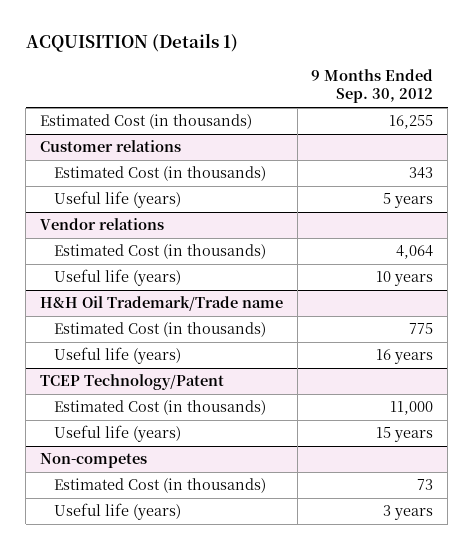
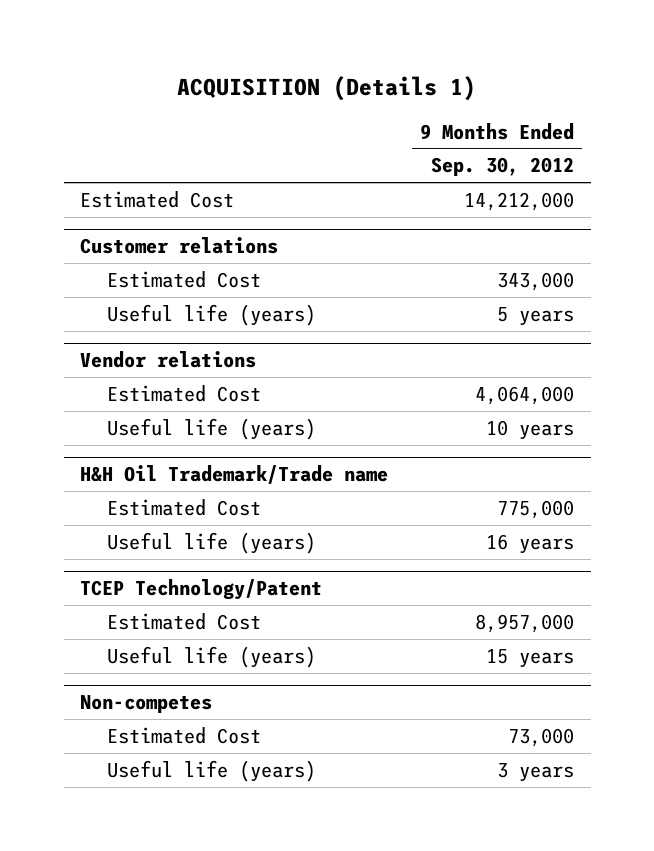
- Estimated Cost (in thousands) | 16,255
+ Estimated Cost | 14,212,000
@ Customer relations
- Estimated Cost (in thousands) | 343
+ Estimated Cost | 343,000
@ Vendor relations
- Estimated Cost (in thousands) | 4,064
+ Estimated Cost | 4,064,000
@ H&H Oil Trademark/Trade name
- Estimated Cost (in thousands) | 775
+ Estimated Cost | 775,000
@ TCEP Technology/Patent
- Estimated Cost (in thousands) | 11,000
+ Estimated Cost | 8,957,000
@ Non-competes
- Estimated Cost (in thousands) | 73
+ Estimated Cost | 73,000

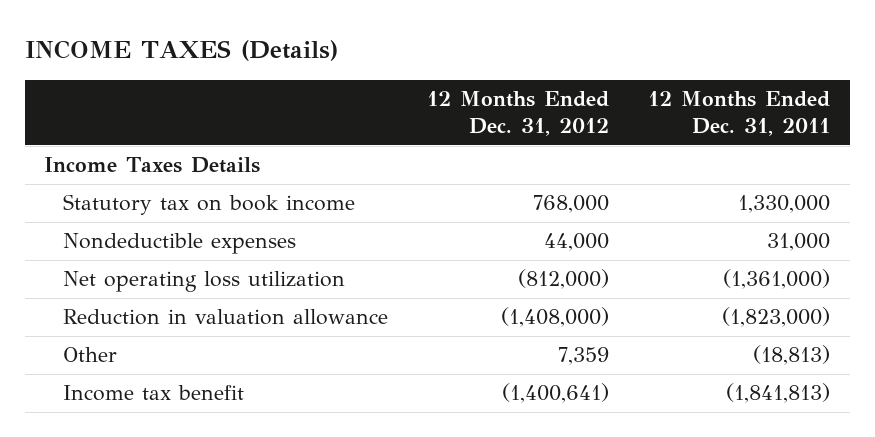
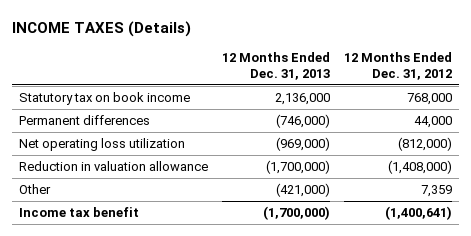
- | 12 Months Ended Dec. 31, 2012 | 12 Months Ended Dec. 31, 2011
+ | 12 Months Ended Dec. 31, 2013 | 12 Months Ended Dec. 31, 2012
- Income Taxes Details
- Nondeductible expenses | 44,000 | 31,000
+ Permanent differences | (746,000) | 44,000

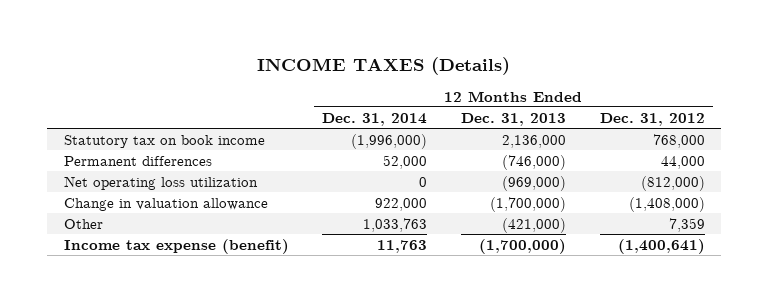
- | 12 Months Ended Dec. 31, 2013 | 12 Months Ended Dec. 31, 2012
+ | 12 Months Ended Dec. 31, 2014 | 12 Months Ended Dec. 31, 2013 | 12 Months Ended Dec. 31, 2012
- Reduction in valuation allowance | (1,700,000) | (1,408,000)
+ Change in valuation allowance | 922,000 | (1,700,000) | (1,408,000)
- Income tax benefit | (1,700,000) | (1,400,641)
+ Income tax expense (benefit) | 11,763 | (1,700,000) | (1,400,641)

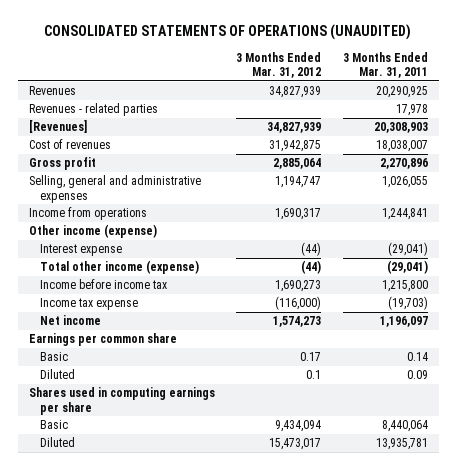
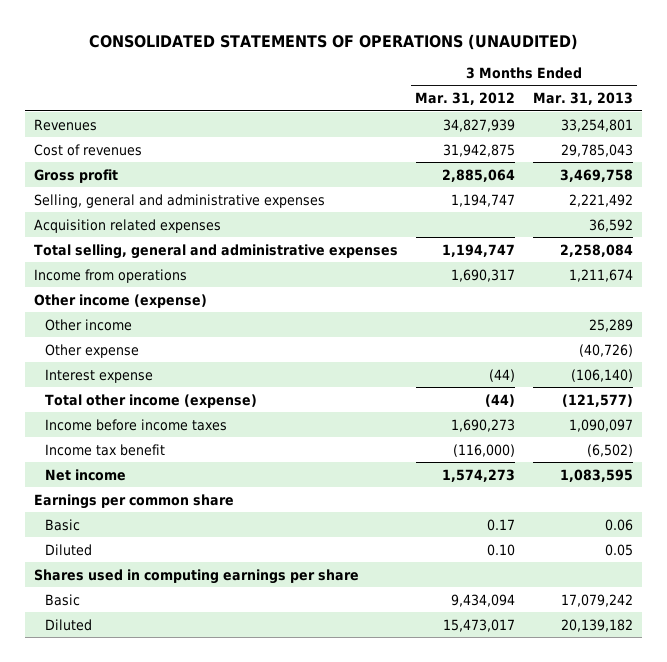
- | 3 Months Ended Mar. 31, 2012 | 3 Months Ended Mar. 31, 2011
+ | 3 Months Ended Mar. 31, 2012 | 3 Months Ended Mar. 31, 2013
- Revenues - related parties | | 17,978
- [Revenues] | 34,827,939 | 20,308,903
+ Acquisition related expenses | | 36,592
+ Total selling, general and administrative expenses | 1,194,747 | 2,258,084
+ Other income | | 25,289
+ Other expense | | (40,726)
- Income before income tax | 1,690,273 | 1,215,800
- Income tax expense | (116,000) | (19,703)
+ Income before income taxes | 1,690,273 | 1,090,097
+ Income tax benefit | (116,000) | (6,502)
- Diluted | 0.1 | 0.09
+ Diluted | 0.10 | 0.05

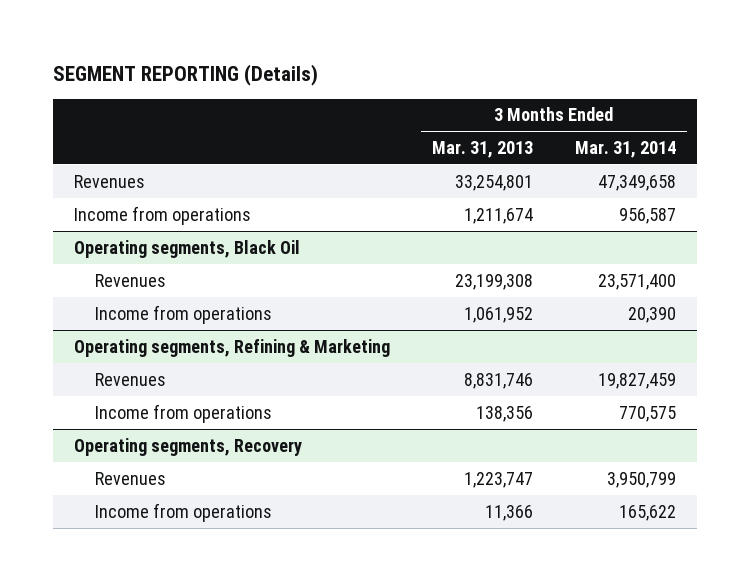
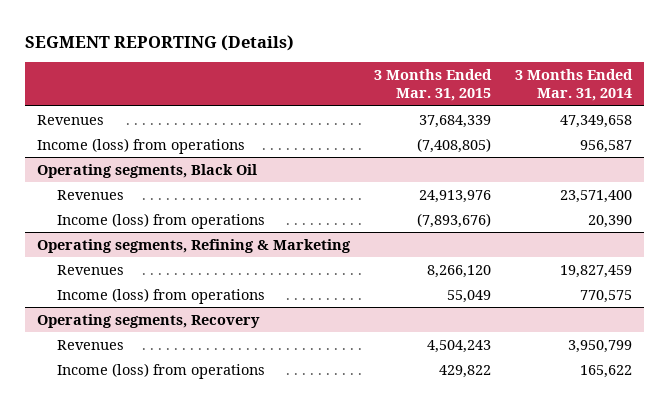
- | 3 Months Ended Mar. 31, 2013 | 3 Months Ended Mar. 31, 2014
+ | 3 Months Ended Mar. 31, 2015 | 3 Months Ended Mar. 31, 2014
- Income from operations | 1,211,674 | 956,587
+ Income (loss) from operations | (7,408,805) | 956,587
@ Operating segments, Black Oil
- Income from operations | 1,061,952 | 20,390
+ Income (loss) from operations | (7,893,676) | 20,390
@ Operating segments, Refining & Marketing
- Income from operations | 138,356 | 770,575
+ Income (loss) from operations | 55,049 | 770,575
@ Operating segments, Recovery
- Income from operations | 11,366 | 165,622
+ Income (loss) from operations | 429,822 | 165,622

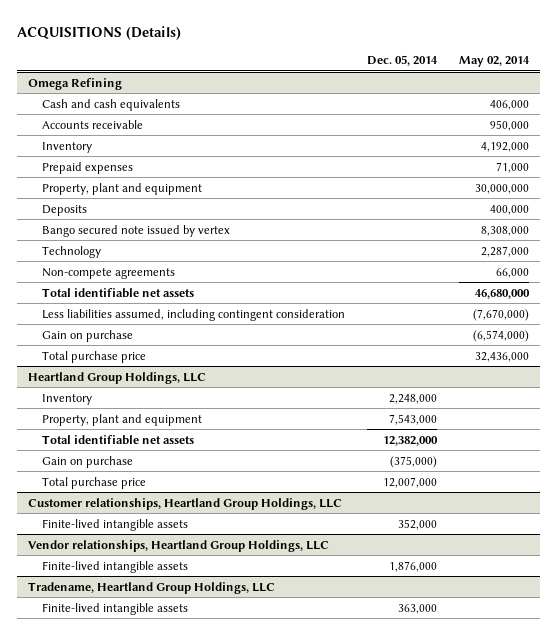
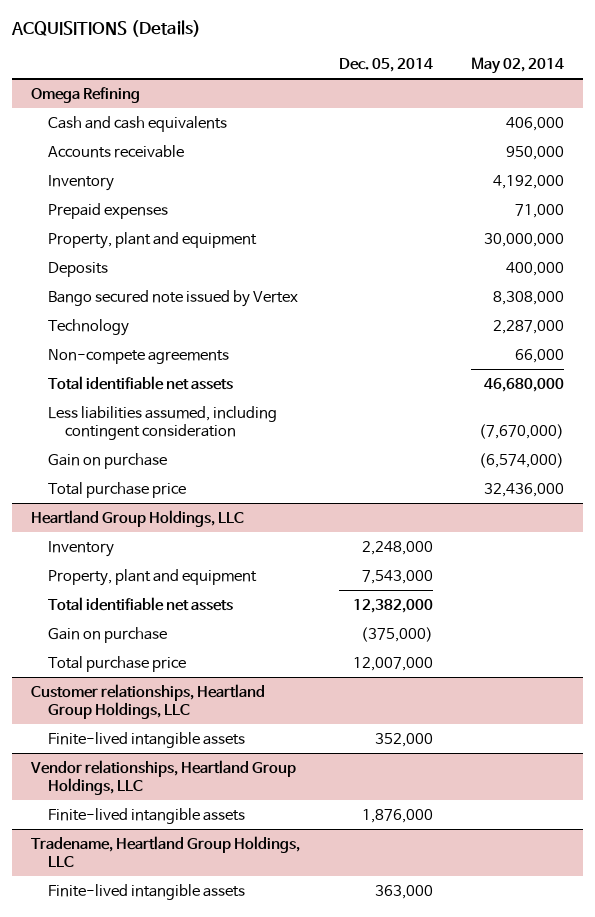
@ Omega Refining
- Bango secured note issued by vertex | | 8,308,000
+ Bango secured note issued by Vertex | | 8,308,000

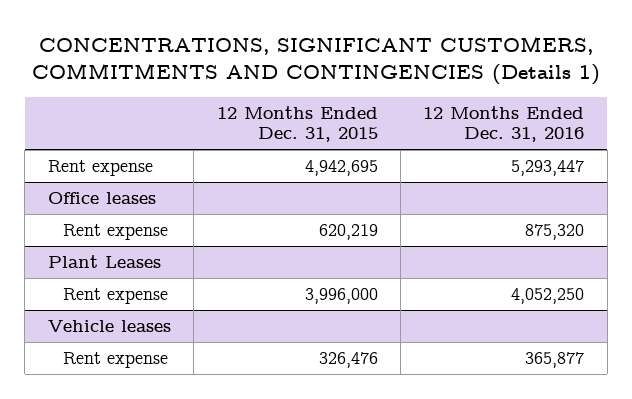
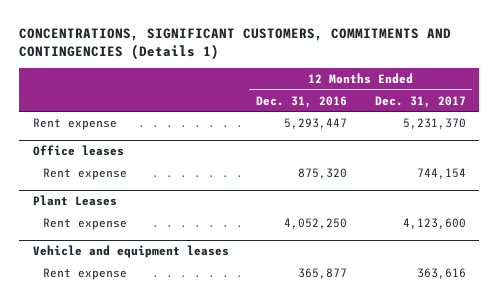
- | 12 Months Ended Dec. 31, 2015 | 12 Months Ended Dec. 31, 2016
+ | 12 Months Ended Dec. 31, 2016 | 12 Months Ended Dec. 31, 2017
- Vehicle leases
+ Vehicle and equipment leases

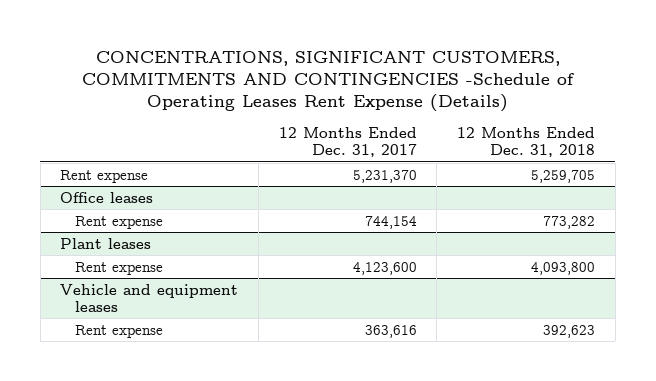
- CONCENTRATIONS, SIGNIFICANT CUSTOMERS, COMMITMENTS AND CONTINGENCIES (Details 1)
+ CONCENTRATIONS, SIGNIFICANT CUSTOMERS, COMMITMENTS AND CONTINGENCIES -Schedule of Operating Leases Rent Expense (Details)
- | 12 Months Ended Dec. 31, 2016 | 12 Months Ended Dec. 31, 2017
+ | 12 Months Ended Dec. 31, 2017 | 12 Months Ended Dec. 31, 2018
- Plant Leases
+ Plant leases

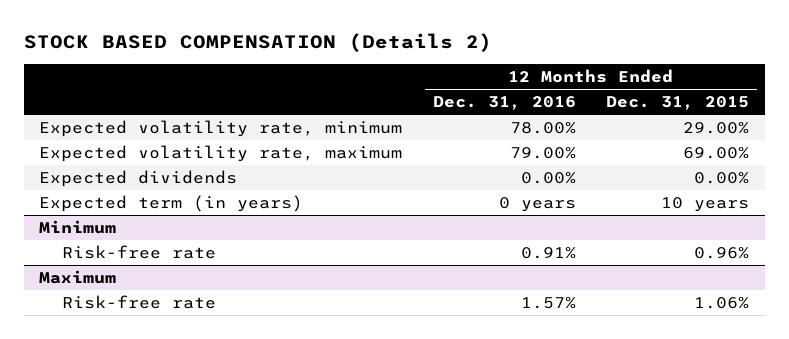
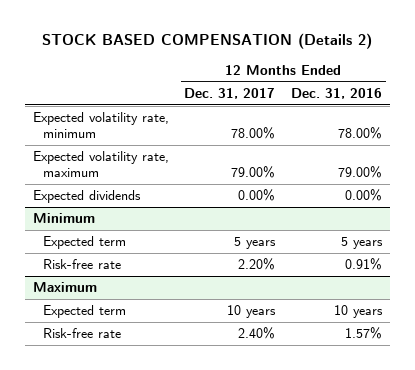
- | 12 Months Ended Dec. 31, 2016 | 12 Months Ended Dec. 31, 2015
+ | 12 Months Ended Dec. 31, 2017 | 12 Months Ended Dec. 31, 2016
- Expected term (in years) | 0 years | 10 years
@ Minimum
+ Expected term | 5 years | 5 years
@ Maximum
+ Expected term | 10 years | 10 years

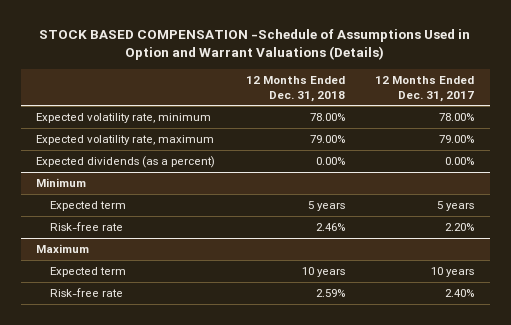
- STOCK BASED COMPENSATION (Details 2)
+ STOCK BASED COMPENSATION -Schedule of Assumptions Used in Option and Warrant Valuations (Details)
- | 12 Months Ended Dec. 31, 2017 | 12 Months Ended Dec. 31, 2016
+ | 12 Months Ended Dec. 31, 2018 | 12 Months Ended Dec. 31, 2017
- Expected dividends | 0.00% | 0.00%
+ Expected dividends (as a percent) | 0.00% | 0.00%

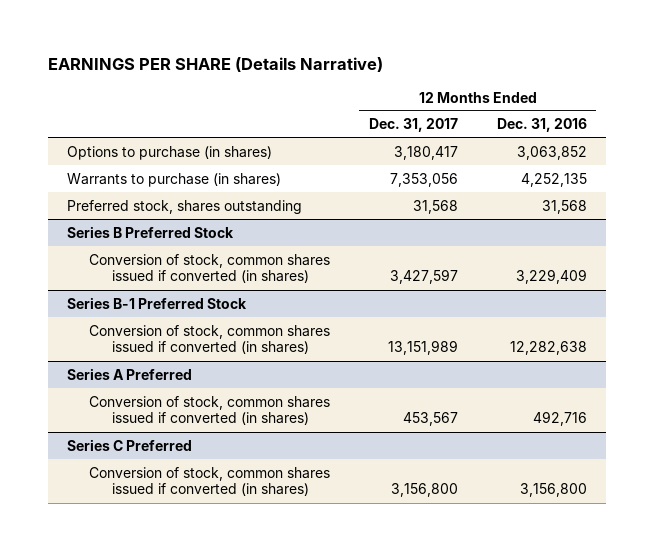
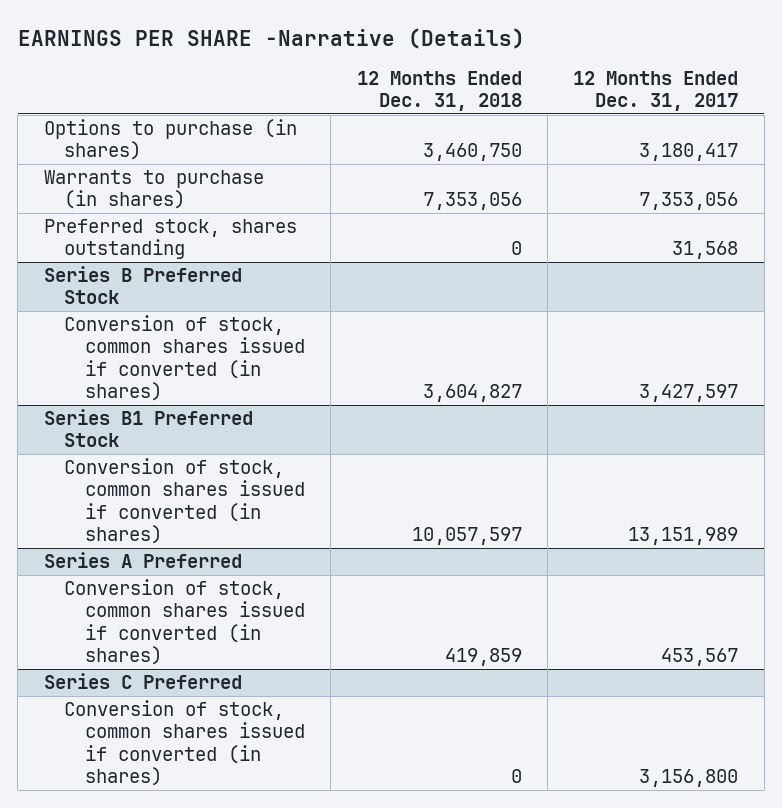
- EARNINGS PER SHARE (Details Narrative)
+ EARNINGS PER SHARE -Narrative (Details)
- | 12 Months Ended Dec. 31, 2017 | 12 Months Ended Dec. 31, 2016
+ | 12 Months Ended Dec. 31, 2018 | 12 Months Ended Dec. 31, 2017
- Series B-1 Preferred Stock
+ Series B1 Preferred Stock

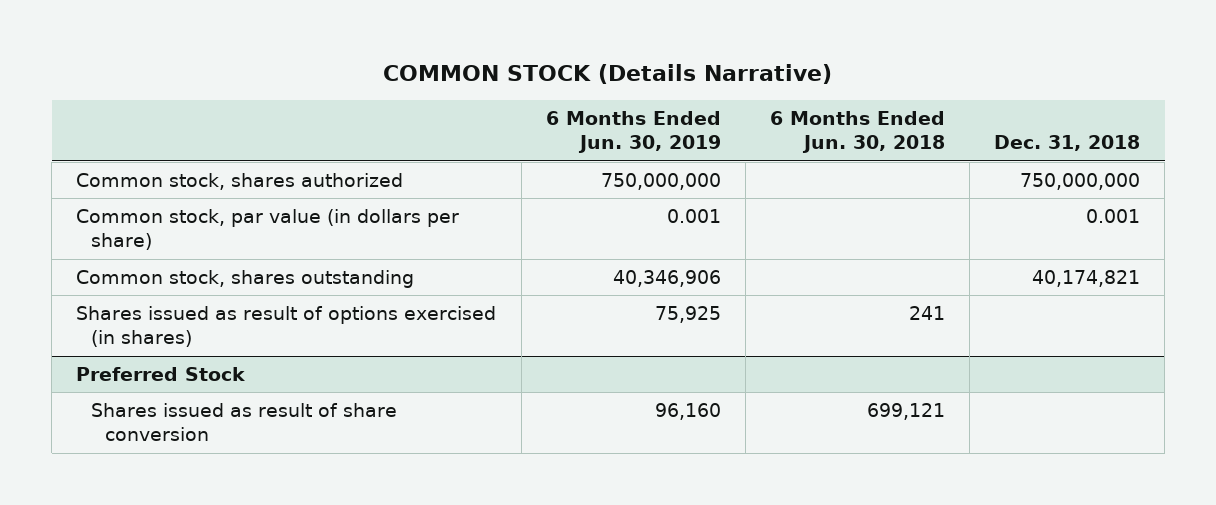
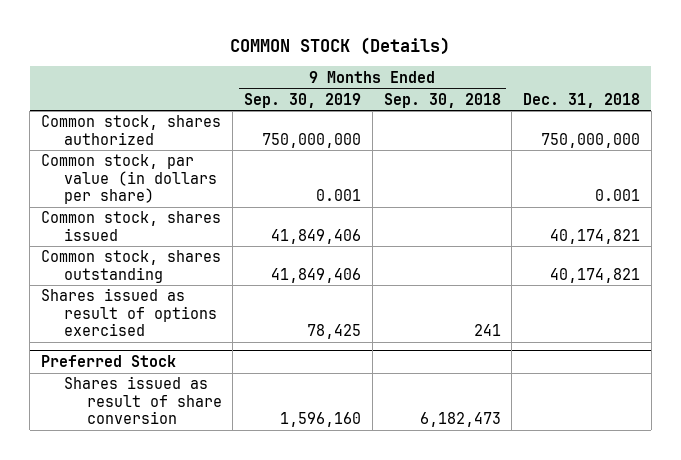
- COMMON STOCK (Details Narrative)
+ COMMON STOCK (Details)
- | 6 Months Ended Jun. 30, 2019 | 6 Months Ended Jun. 30, 2018 | Dec. 31, 2018
+ | 9 Months Ended Sep. 30, 2019 | 9 Months Ended Sep. 30, 2018 | Dec. 31, 2018
+ Common stock, shares issued | 41,849,406 | | 40,174,821
- Shares issued as result of options exercised (in shares) | 75,925 | 241 |
+ Shares issued as result of options exercised | 78,425 | 241 |

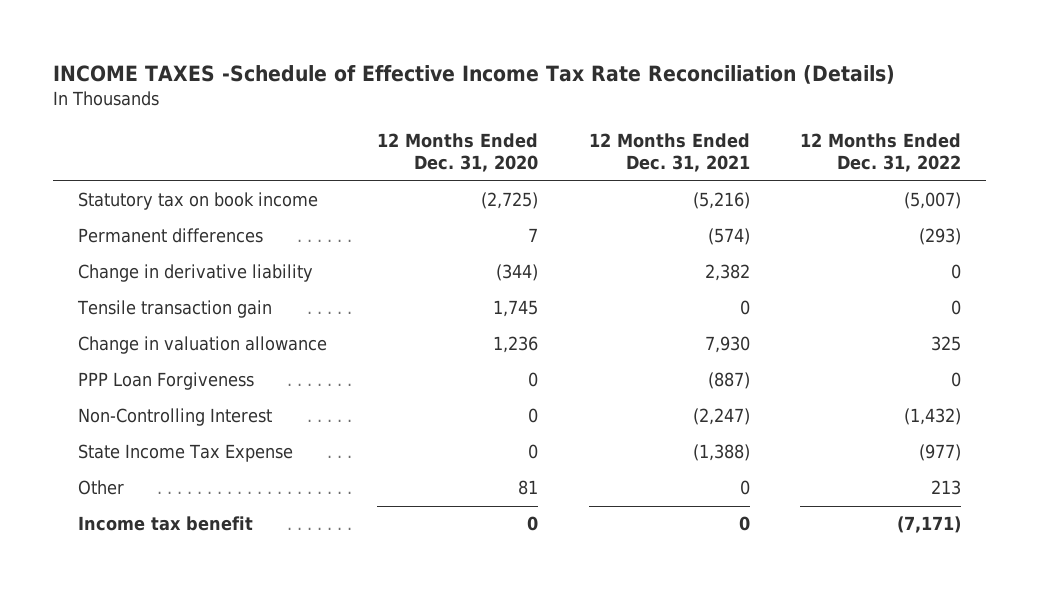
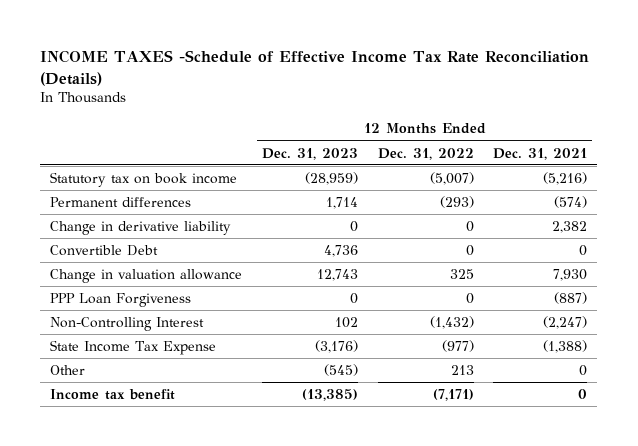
- | 12 Months Ended Dec. 31, 2020 | 12 Months Ended Dec. 31, 2021 | 12 Months Ended Dec. 31, 2022
+ | 12 Months Ended Dec. 31, 2023 | 12 Months Ended Dec. 31, 2022 | 12 Months Ended Dec. 31, 2021
- Tensile transaction gain | 1,745 | 0 | 0
+ Convertible Debt | 4,736 | 0 | 0

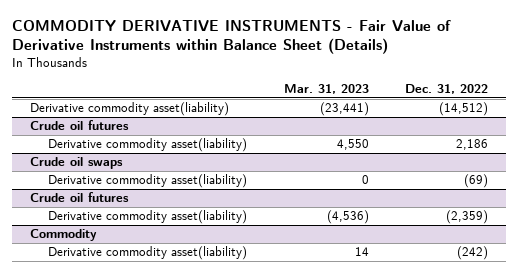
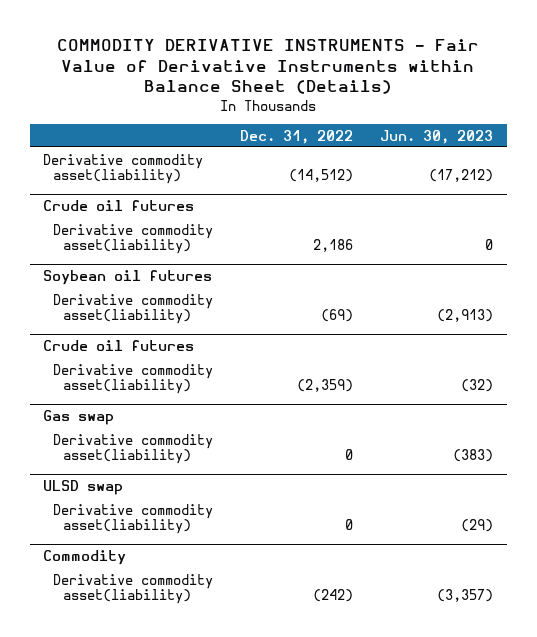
- | Mar. 31, 2023 | Dec. 31, 2022
+ | Dec. 31, 2022 | Jun. 30, 2023
- Crude oil swaps
+ Soybean oil futures
+ Gas swap
+ Derivative commodity asset(liability) | 0 | (383)
+ ULSD swap
+ Derivative commodity asset(liability) | 0 | (29)

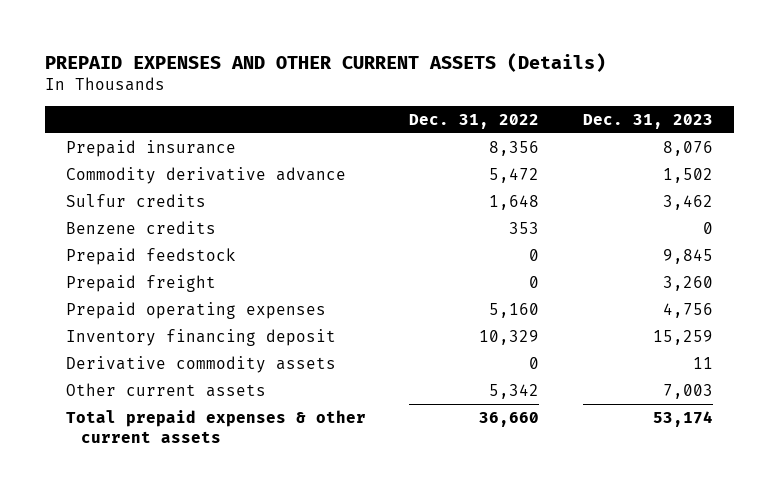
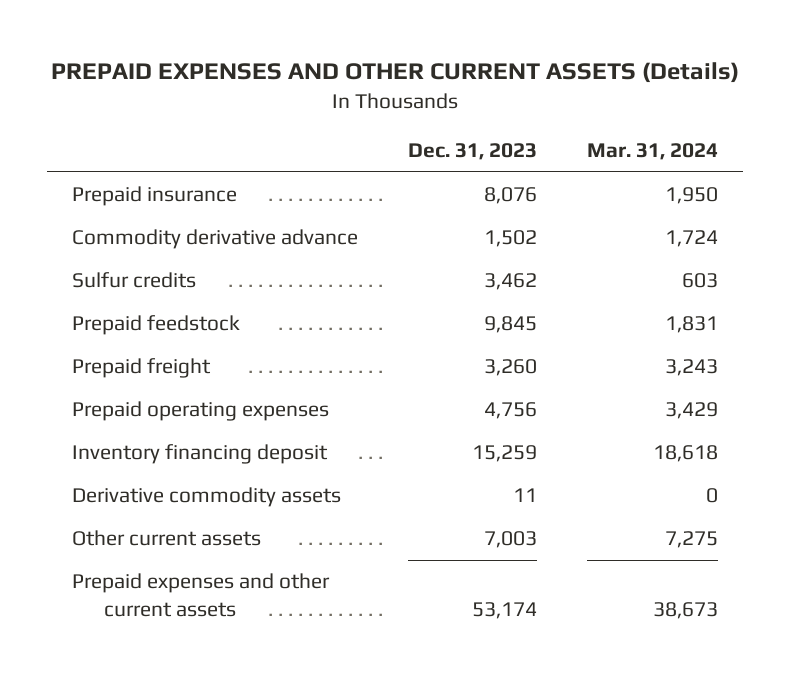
- | Dec. 31, 2022 | Dec. 31, 2023
+ | Dec. 31, 2023 | Mar. 31, 2024
- Benzene credits | 353 | 0
- Total prepaid expenses & other current assets | 36,660 | 53,174
+ Prepaid expenses and other current assets | 53,174 | 38,673

